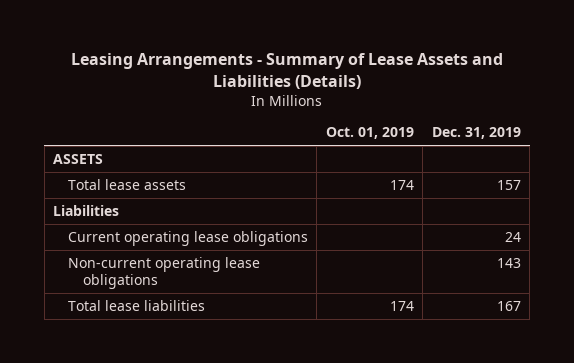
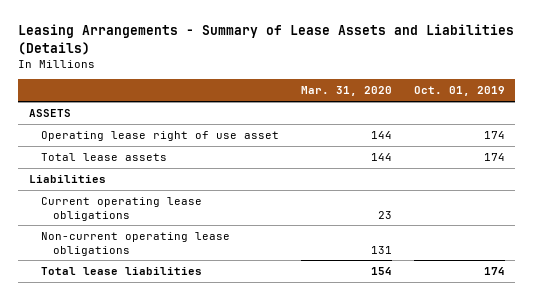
- | Oct. 01, 2019 | Dec. 31, 2019
+ | Mar. 31, 2020 | Oct. 01, 2019
+ Operating lease right of use asset | 144 | 174

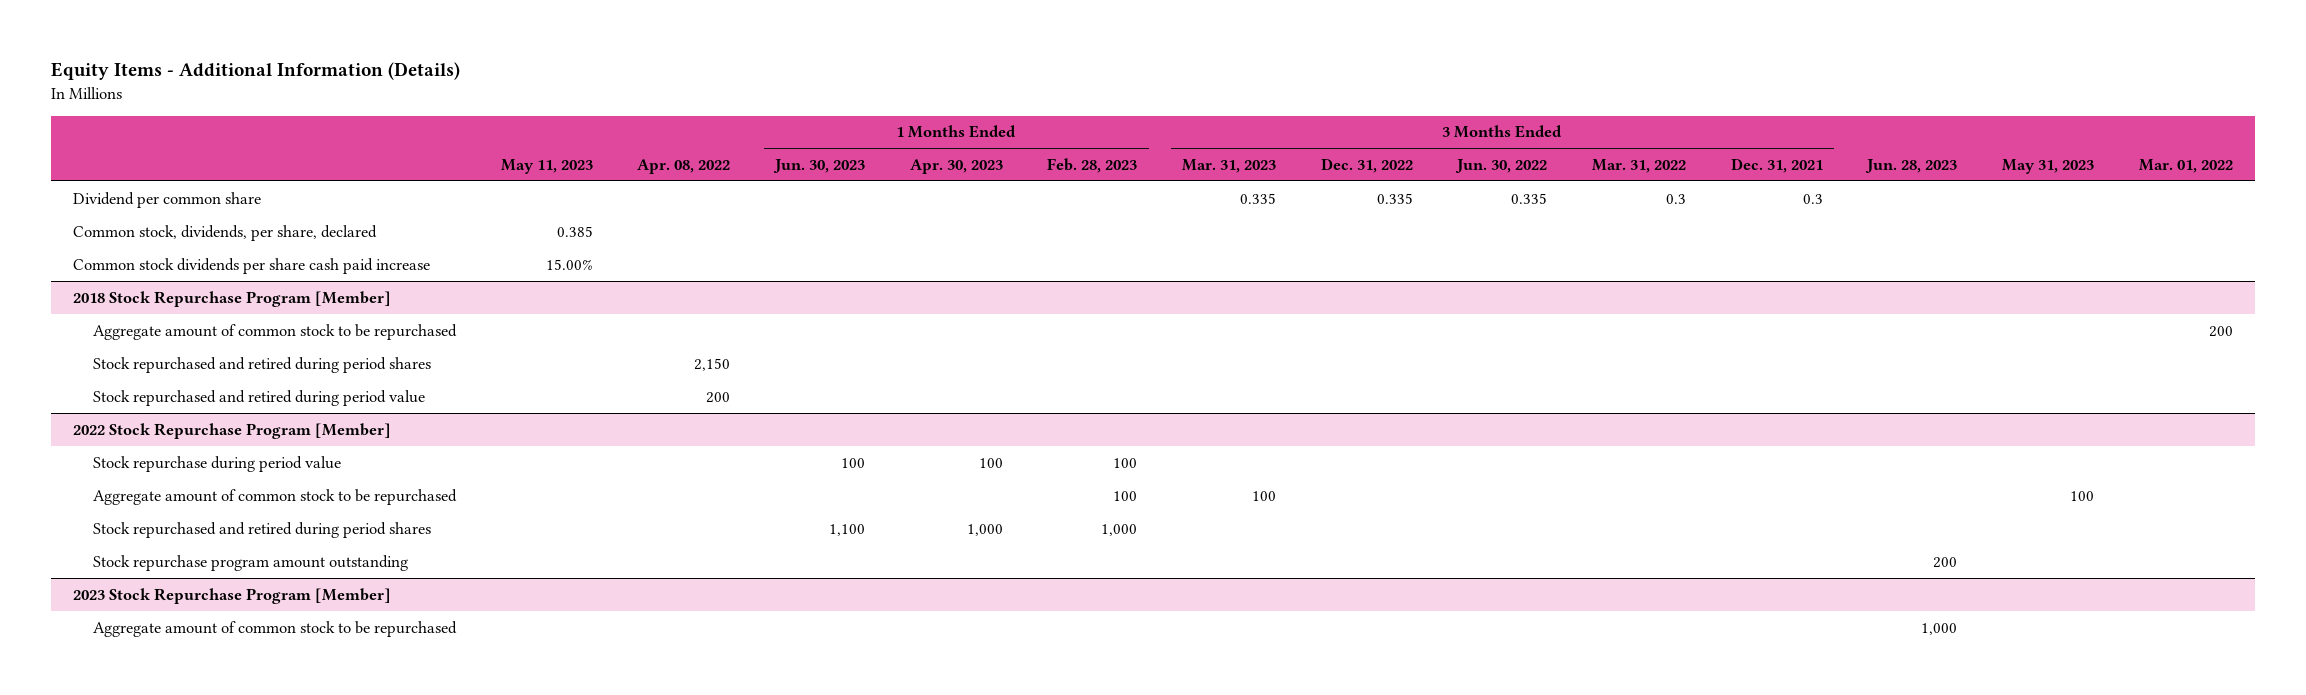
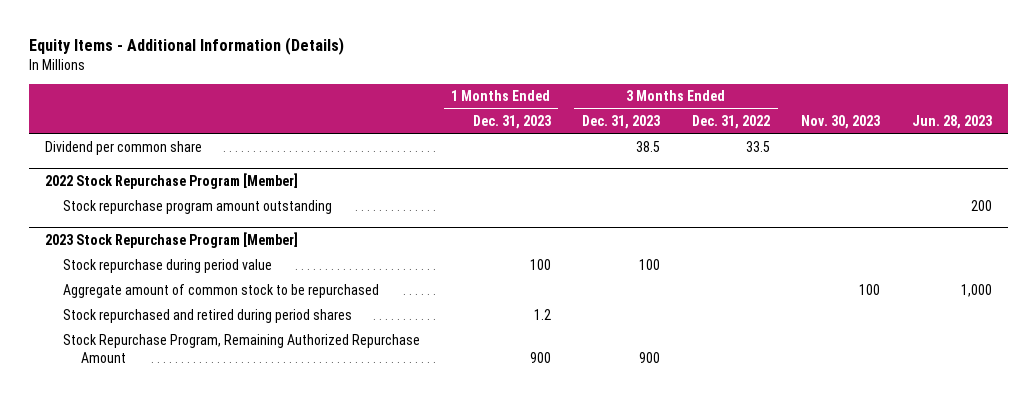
- | May 11, 2023 | Apr. 08, 2022 | 1 Months Ended Jun. 30, 2023 | 1 Months Ended Apr. 30, 2023 | 1 Months Ended Feb. 28, 2023 | 3 Months Ended Mar. 31, 2023 | 3 Months Ended Dec. 31, 2022 | 3 Months Ended Jun. 30, 2022 | 3 Months Ended Mar. 31, 2022 | 3 Months Ended Dec. 31, 2021 | Jun. 28, 2023 | May 31, 2023 | Mar. 01, 2022
+ | 1 Months Ended Dec. 31, 2023 | 3 Months Ended Dec. 31, 2023 | 3 Months Ended Dec. 31, 2022 | Nov. 30, 2023 | Jun. 28, 2023
- Dividend per common share | | | | | | 0.335 | 0.335 | 0.335 | 0.3 | 0.3 | | |
- Common stock, dividends, per share, declared | 0.385 | | | | | | | | | | | |
- Common stock dividends per share cash paid increase | 15.00% | | | | | | | | | | | |
- 2018 Stock Repurchase Program [Member]
- Aggregate amount of common stock to be repurchased | | | | | | | | | | | | | 200
- Stock repurchased and retired during period shares | | 2,150 | | | | | | | | | | |
- Stock repurchased and retired during period value | | 200 | | | | | | | | | | |
+ Dividend per common share | | 38.5 | 33.5 | |
@ 2022 Stock Repurchase Program [Member]
- Stock repurchase during period value | | | 100 | 100 | 100 | | | | | | | |
- Aggregate amount of common stock to be repurchased | | | | | 100 | 100 | | | | | | 100 |
- Stock repurchased and retired during period shares | | | 1,100 | 1,000 | 1,000 | | | | | | | |
@ 2023 Stock Repurchase Program [Member]
+ Stock repurchase during period value | 100 | 100 | | |
+ Stock repurchased and retired during period shares | 1.2 | | | |
+ Stock Repurchase Program, Remaining Authorized Repurchase Amount | 900 | 900 | | |

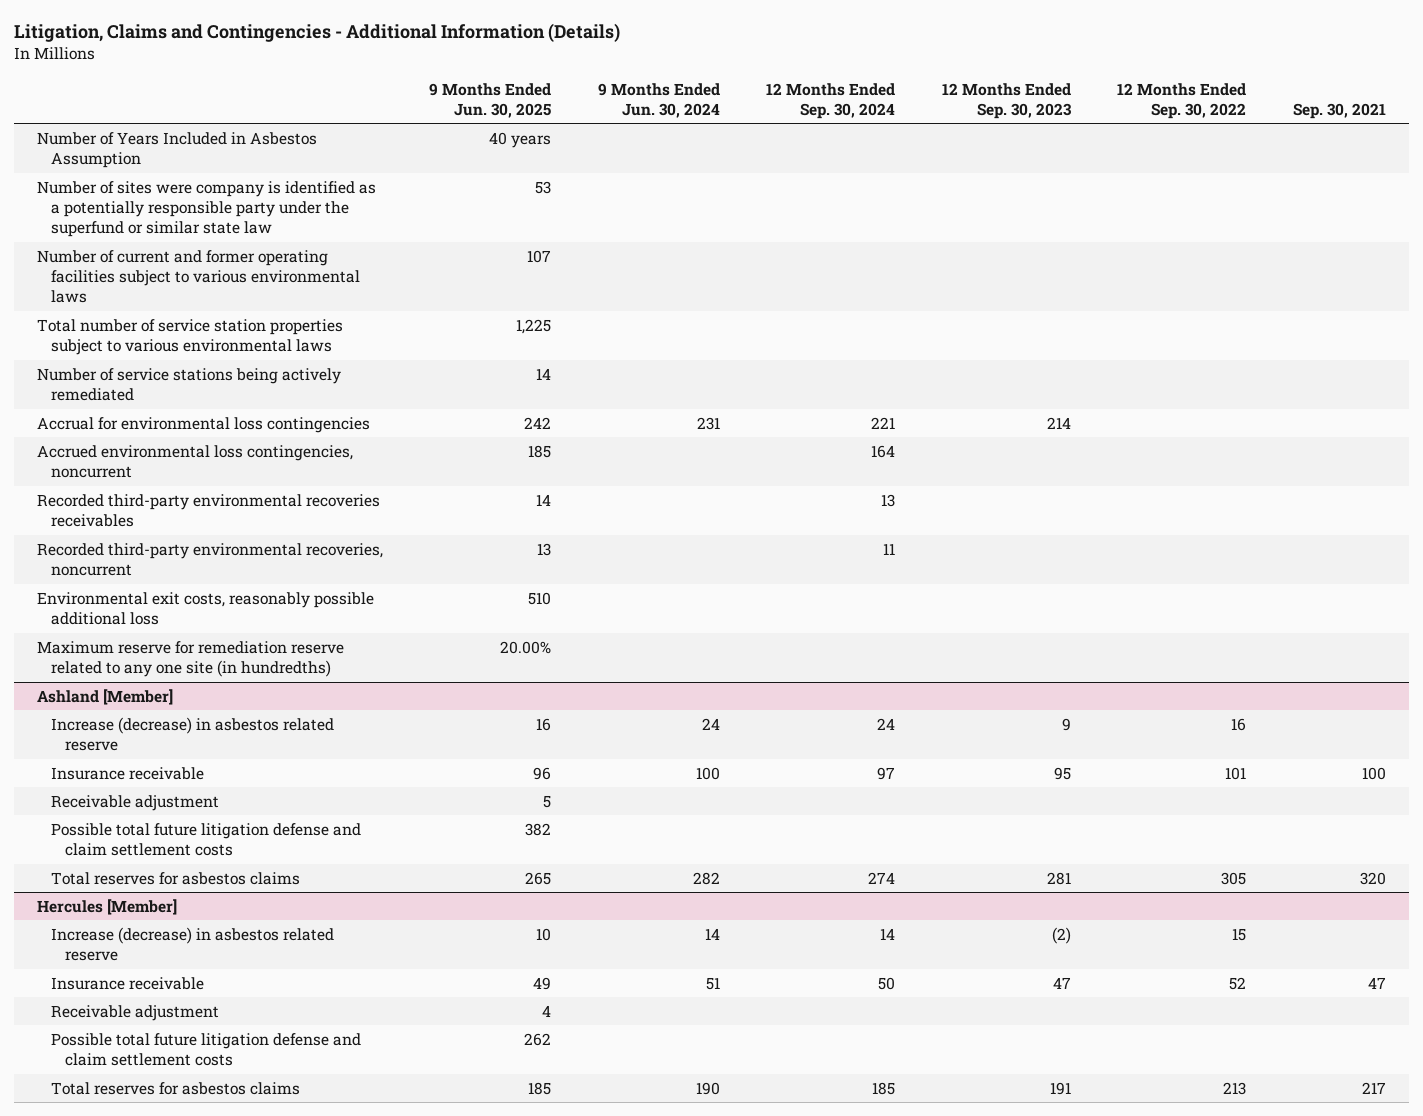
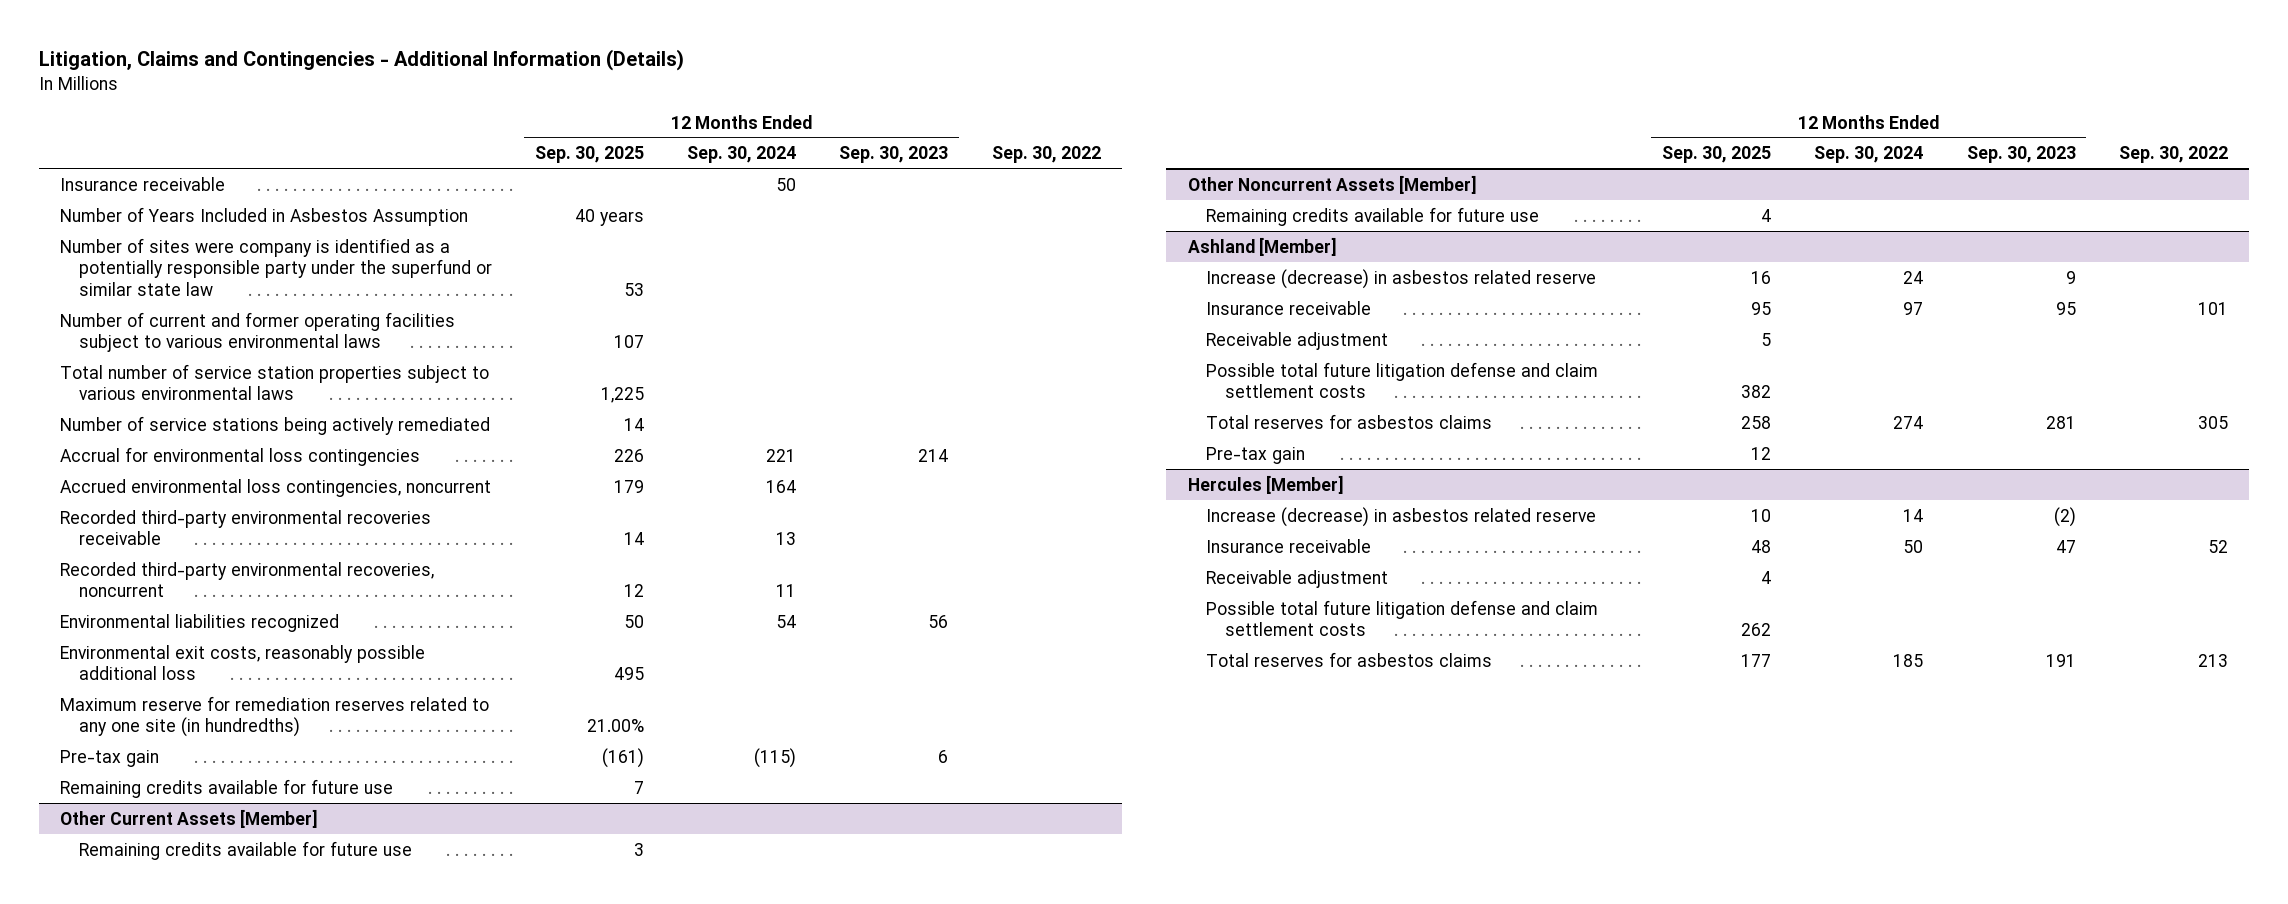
- | 9 Months Ended Jun. 30, 2025 | 9 Months Ended Jun. 30, 2024 | 12 Months Ended Sep. 30, 2024 | 12 Months Ended Sep. 30, 2023 | 12 Months Ended Sep. 30, 2022 | Sep. 30, 2021
+ | 12 Months Ended Sep. 30, 2025 | 12 Months Ended Sep. 30, 2024 | 12 Months Ended Sep. 30, 2023 | Sep. 30, 2022
+ Insurance receivable | | 50 | |
- Recorded third-party environmental recoveries receivables | 14 | | 13 | | |
+ Recorded third-party environmental recoveries receivable | 14 | 13 | |
+ Environmental liabilities recognized | 50 | 54 | 56 |
- Maximum reserve for remediation reserve related to any one site (in hundredths) | 20.00% | | | | |
+ Maximum reserve for remediation reserves related to any one site (in hundredths) | 21.00% | | |
+ Pre-tax gain | (161) | (115) | 6 |
+ Remaining credits available for future use | 7 | | |
+ Other Current Assets [Member]
+ Remaining credits available for future use | 3 | | |
+ Other Noncurrent Assets [Member]
+ Remaining credits available for future use | 4 | | |
@ Ashland [Member]
+ Pre-tax gain | 12 | | |

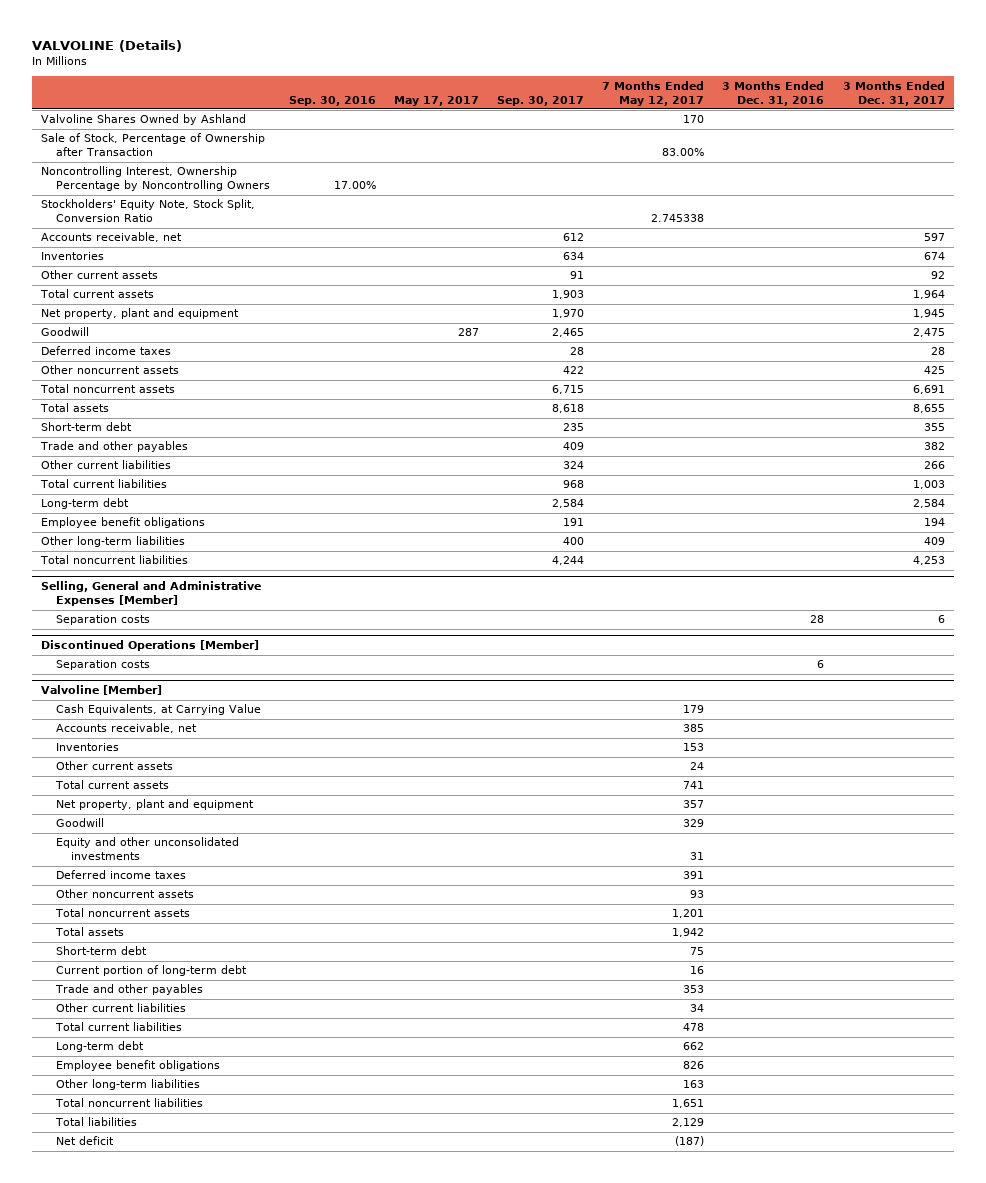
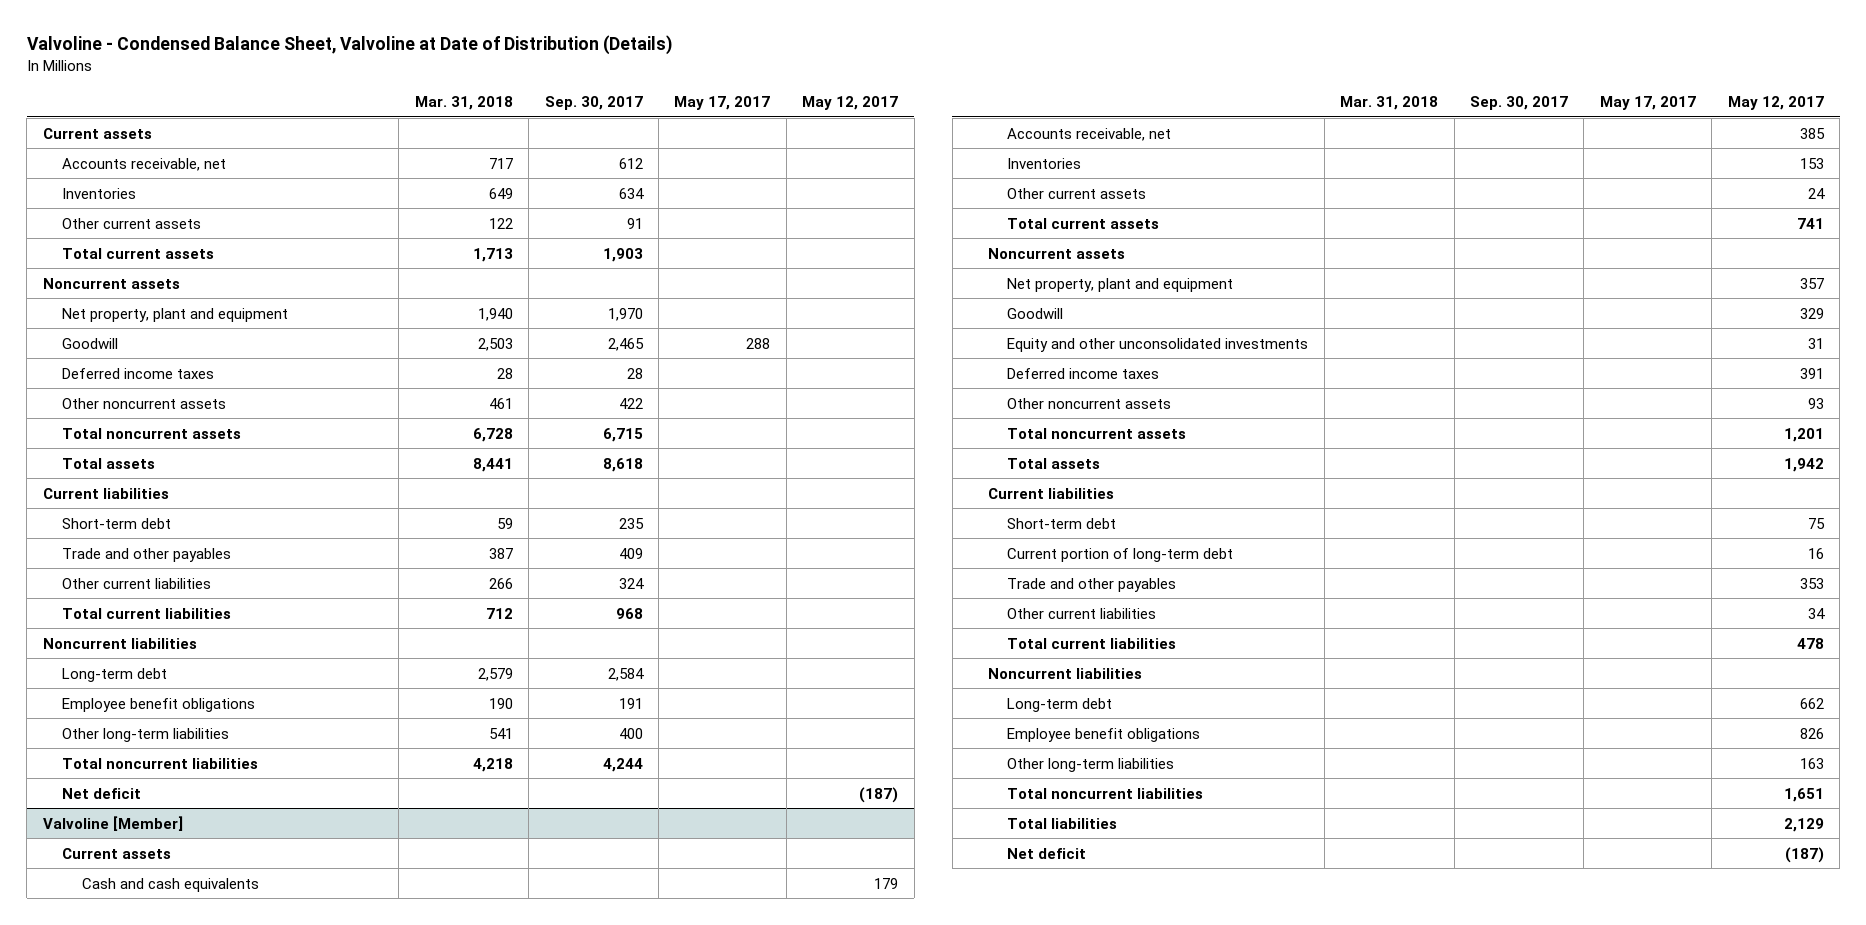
- VALVOLINE (Details)
+ Valvoline - Condensed Balance Sheet, Valvoline at Date of Distribution (Details)
- | Sep. 30, 2016 | May 17, 2017 | Sep. 30, 2017 | 7 Months Ended May 12, 2017 | 3 Months Ended Dec. 31, 2016 | 3 Months Ended Dec. 31, 2017
+ | Mar. 31, 2018 | Sep. 30, 2017 | May 17, 2017 | May 12, 2017
- Valvoline Shares Owned by Ashland | | | | 170 | |
- Sale of Stock, Percentage of Ownership after Transaction | | | | 83.00% | |
- Noncontrolling Interest, Ownership Percentage by Noncontrolling Owners | 17.00% | | | | |
- Stockholders' Equity Note, Stock Split, Conversion Ratio | | | | 2.745338 | |
+ Current assets
+ Noncurrent assets
- Goodwill | | 287 | 2,465 | | | 2,475
+ Goodwill | 2,503 | 2,465 | 288 |
+ Current liabilities
+ Noncurrent liabilities
- Selling, General and Administrative Expenses [Member]
- Separation costs | | | | | 28 | 6
- Discontinued Operations [Member]
- Separation costs | | | | | 6 |
+ Net deficit | | | | (187)
@ Valvoline [Member]
- Cash Equivalents, at Carrying Value | | | | 179 | |
+ Current assets
+ Cash and cash equivalents | | | | 179
+ Noncurrent assets
+ Current liabilities
+ Noncurrent liabilities

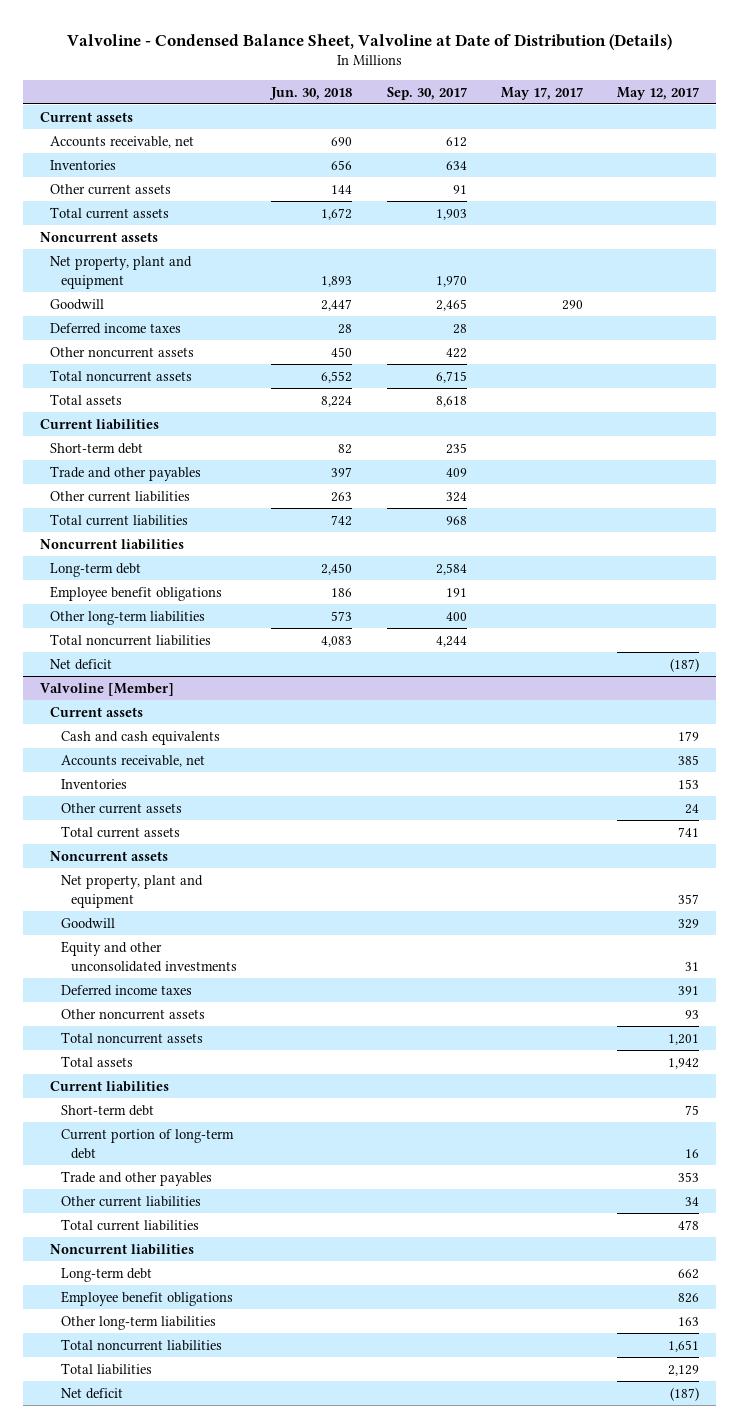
- | Mar. 31, 2018 | Sep. 30, 2017 | May 17, 2017 | May 12, 2017
+ | Jun. 30, 2018 | Sep. 30, 2017 | May 17, 2017 | May 12, 2017
- Goodwill | 2,503 | 2,465 | 288 |
+ Goodwill | 2,447 | 2,465 | 290 |

